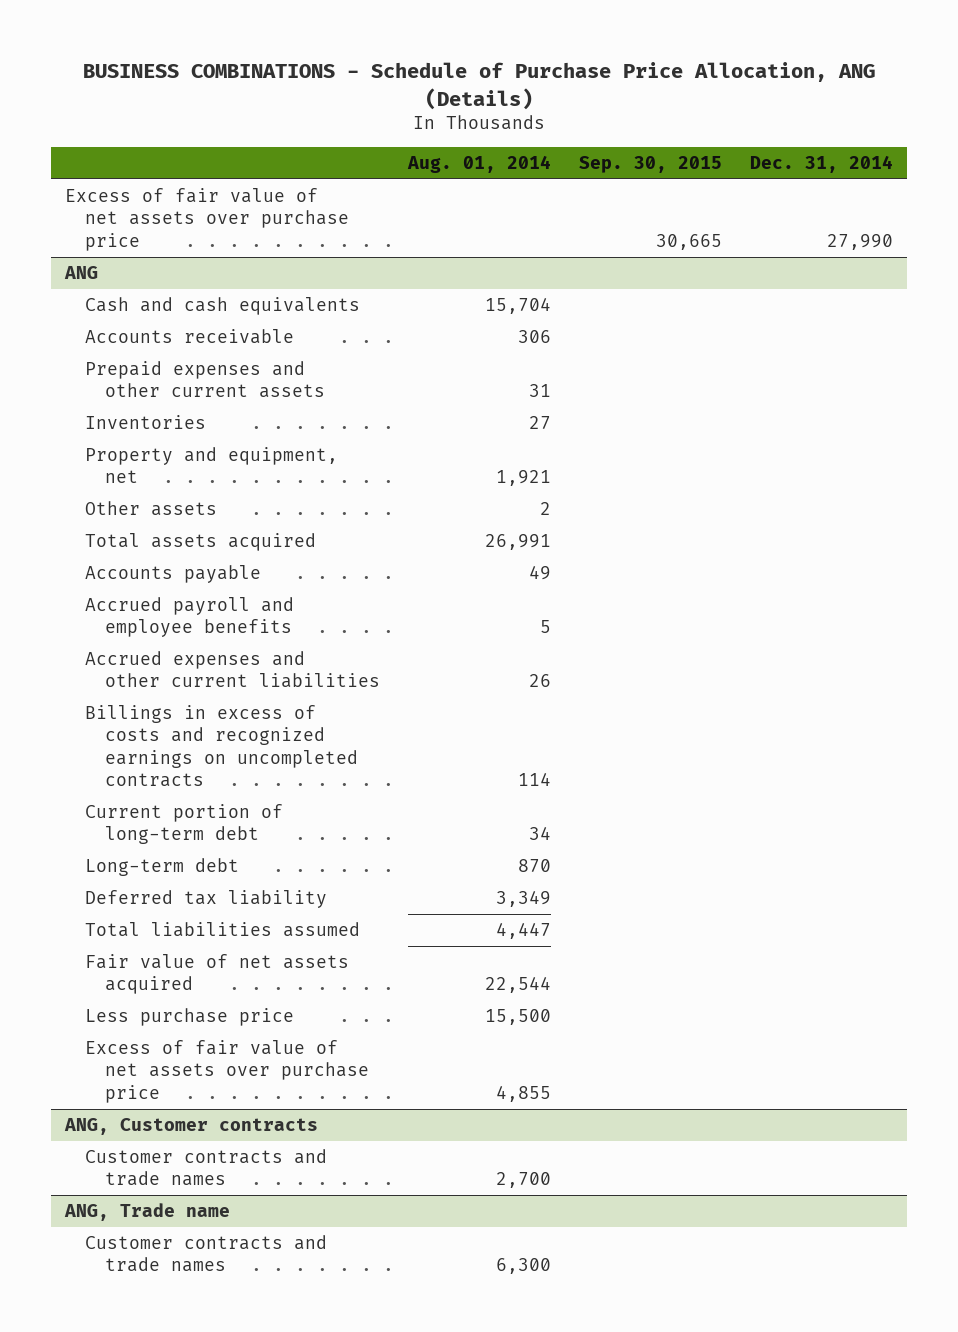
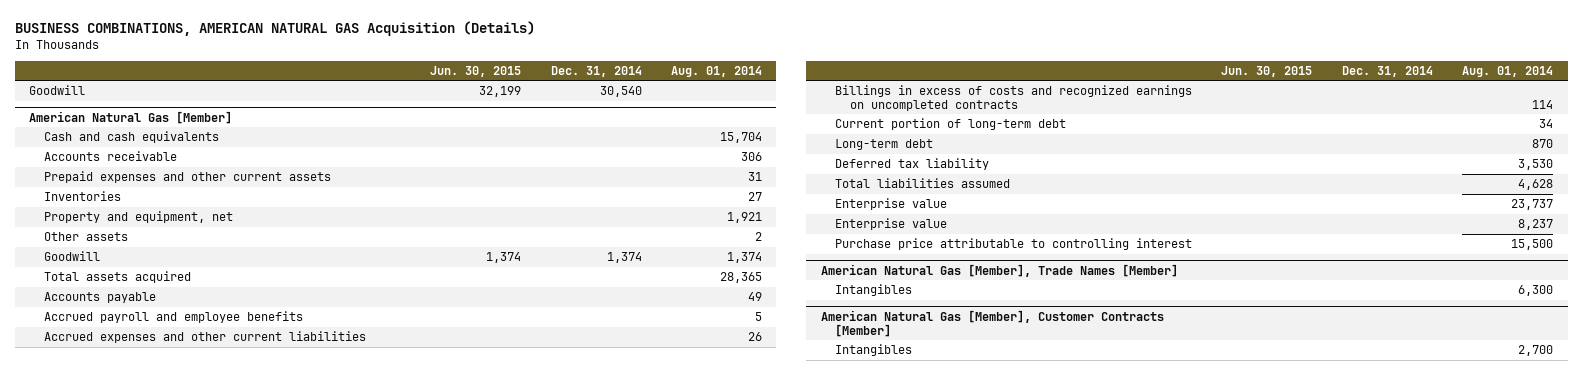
- BUSINESS COMBINATIONS - Schedule of Purchase Price Allocation, ANG (Details)
+ BUSINESS COMBINATIONS, AMERICAN NATURAL GAS Acquisition (Details)
- | Aug. 01, 2014 | Sep. 30, 2015 | Dec. 31, 2014
+ | Jun. 30, 2015 | Dec. 31, 2014 | Aug. 01, 2014
- Excess of fair value of net assets over purchase price | | 30,665 | 27,990
- ANG
+ Goodwill | 32,199 | 30,540 |
+ American Natural Gas [Member]
- Total assets acquired | 26,991 | |
+ Goodwill | 1,374 | 1,374 | 1,374
+ Total assets acquired | | | 28,365
- Deferred tax liability | 3,349 | |
- Total liabilities assumed | 4,447 | |
- Fair value of net assets acquired | 22,544 | |
- Less purchase price | 15,500 | |
- Excess of fair value of net assets over purchase price | 4,855 | |
- ANG, Customer contracts
- Customer contracts and trade names | 2,700 | |
- ANG, Trade name
- Customer contracts and trade names | 6,300 | |
+ Deferred tax liability | | | 3,530
+ Total liabilities assumed | | | 4,628
+ Enterprise value | | | 23,737
+ Enterprise value | | | 8,237
+ Purchase price attributable to controlling interest | | | 15,500
+ American Natural Gas [Member], Trade Names [Member]
+ Intangibles | | | 6,300
+ American Natural Gas [Member], Customer Contracts [Member]
+ Intangibles | | | 2,700

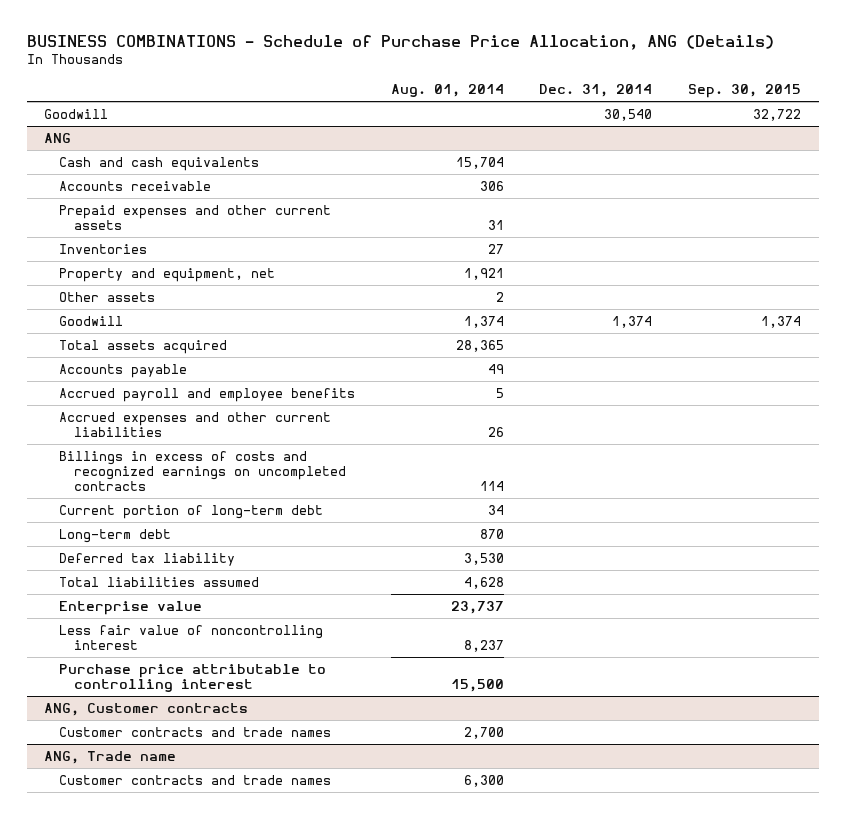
- BUSINESS COMBINATIONS, AMERICAN NATURAL GAS Acquisition (Details)
+ BUSINESS COMBINATIONS - Schedule of Purchase Price Allocation, ANG (Details)
- | Jun. 30, 2015 | Dec. 31, 2014 | Aug. 01, 2014
+ | Aug. 01, 2014 | Dec. 31, 2014 | Sep. 30, 2015
- American Natural Gas [Member]
+ ANG
- Enterprise value | | | 8,237
+ Less fair value of noncontrolling interest | 8,237 | |
- American Natural Gas [Member], Trade Names [Member]
- Intangibles | | | 6,300
- American Natural Gas [Member], Customer Contracts [Member]
- Intangibles | | | 2,700
+ ANG, Customer contracts
+ Customer contracts and trade names | 2,700 | |
+ ANG, Trade name
+ Customer contracts and trade names | 6,300 | |

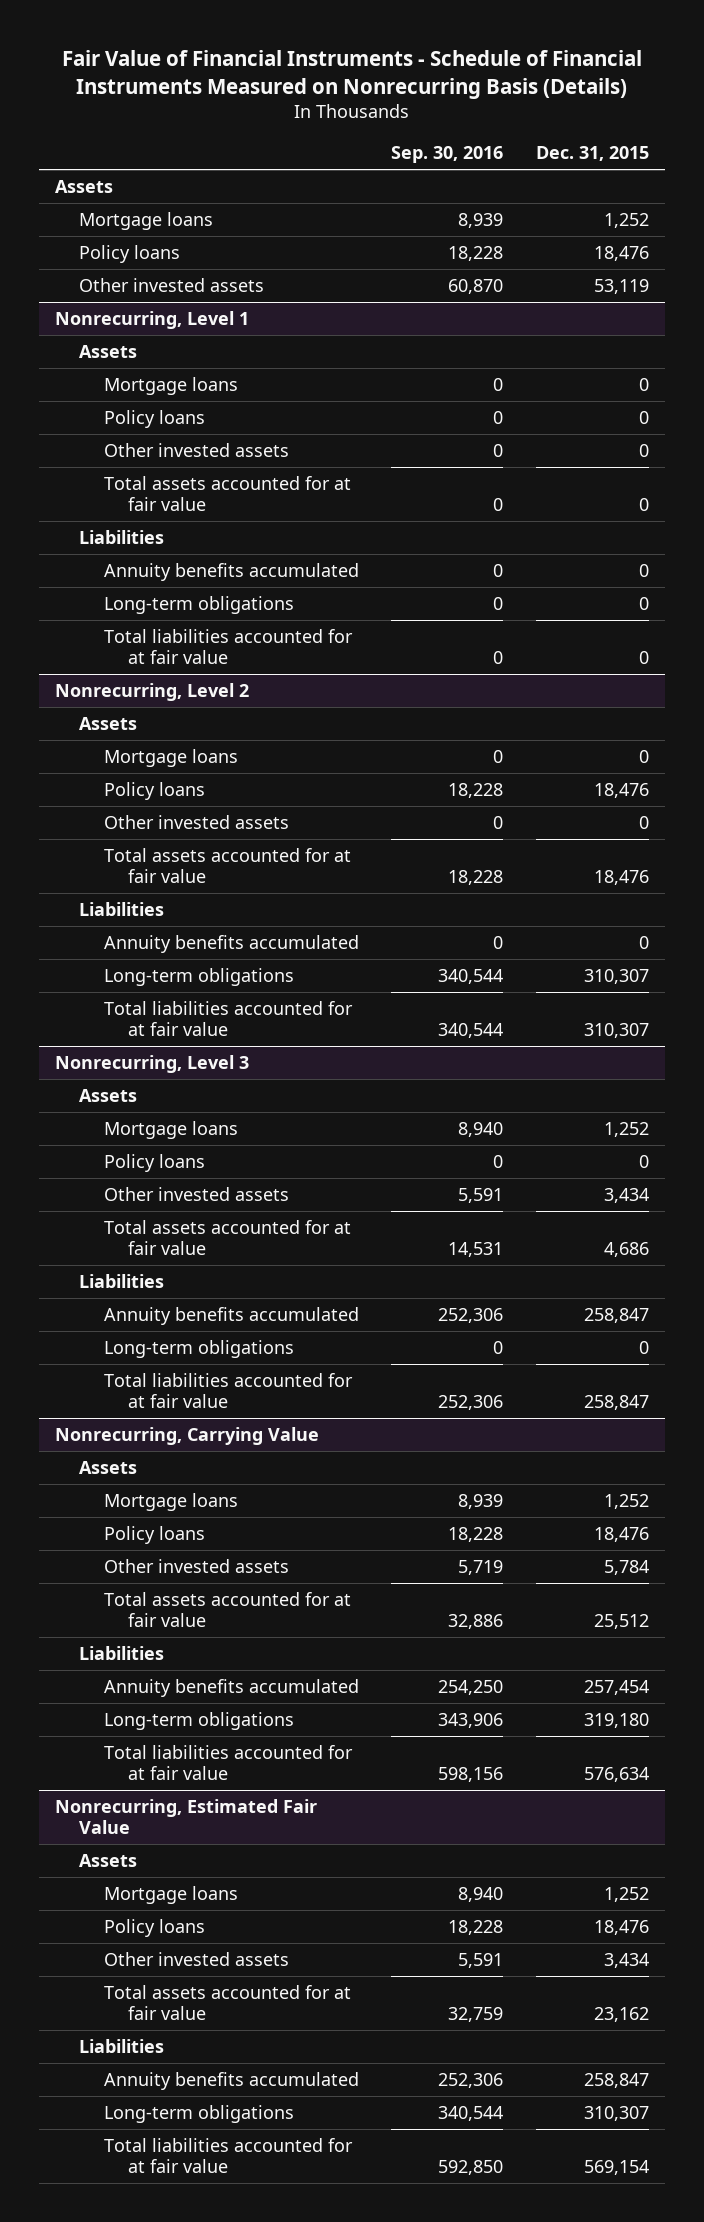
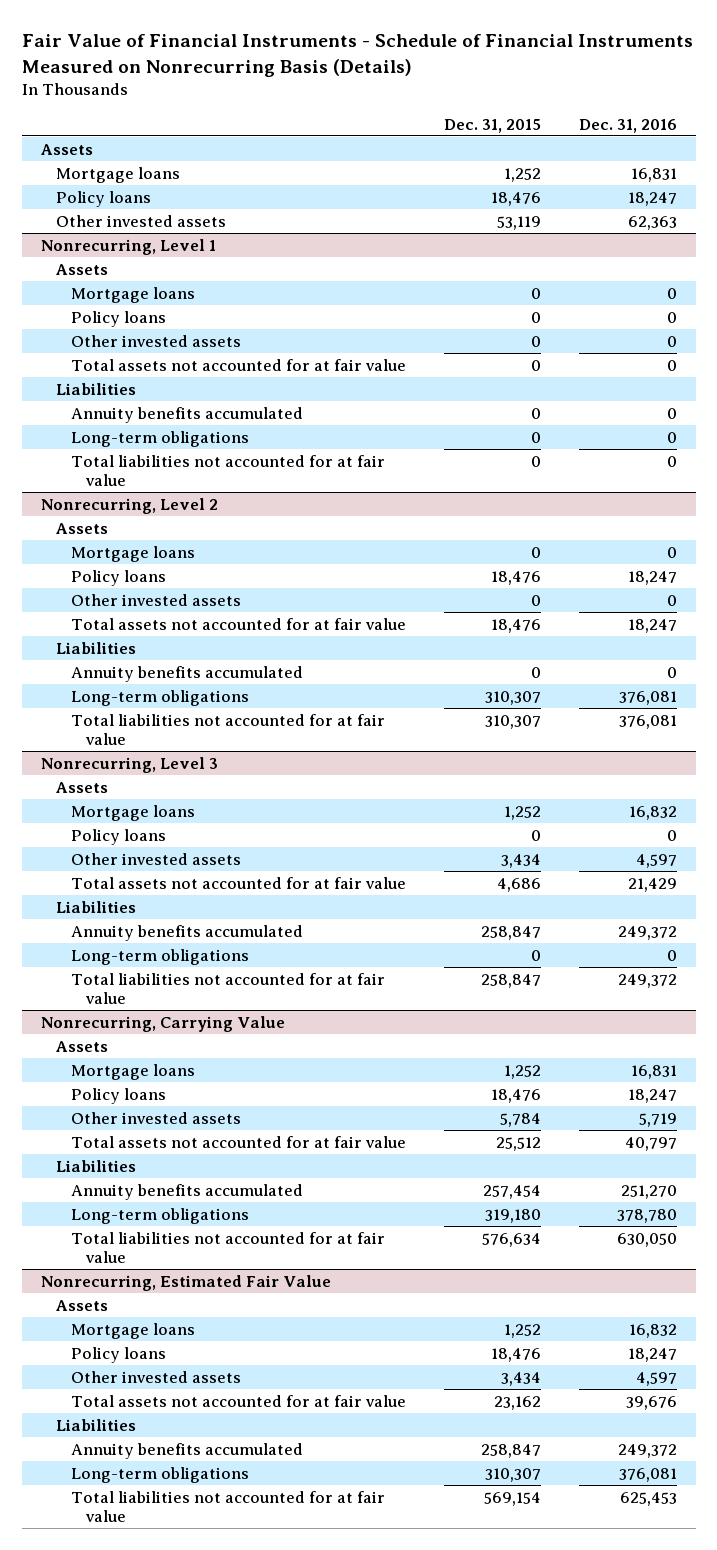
- | Sep. 30, 2016 | Dec. 31, 2015
+ | Dec. 31, 2015 | Dec. 31, 2016
@ Nonrecurring, Level 1
- Total assets accounted for at fair value | 0 | 0
+ Total assets not accounted for at fair value | 0 | 0
- Total liabilities accounted for at fair value | 0 | 0
+ Total liabilities not accounted for at fair value | 0 | 0
@ Nonrecurring, Level 2
- Total assets accounted for at fair value | 18,228 | 18,476
+ Total assets not accounted for at fair value | 18,476 | 18,247
- Total liabilities accounted for at fair value | 340,544 | 310,307
+ Total liabilities not accounted for at fair value | 310,307 | 376,081
@ Nonrecurring, Level 3
- Total assets accounted for at fair value | 14,531 | 4,686
+ Total assets not accounted for at fair value | 4,686 | 21,429
- Total liabilities accounted for at fair value | 252,306 | 258,847
+ Total liabilities not accounted for at fair value | 258,847 | 249,372
@ Nonrecurring, Carrying Value
- Total assets accounted for at fair value | 32,886 | 25,512
+ Total assets not accounted for at fair value | 25,512 | 40,797
- Total liabilities accounted for at fair value | 598,156 | 576,634
+ Total liabilities not accounted for at fair value | 576,634 | 630,050
@ Nonrecurring, Estimated Fair Value
- Total assets accounted for at fair value | 32,759 | 23,162
+ Total assets not accounted for at fair value | 23,162 | 39,676
- Total liabilities accounted for at fair value | 592,850 | 569,154
+ Total liabilities not accounted for at fair value | 569,154 | 625,453

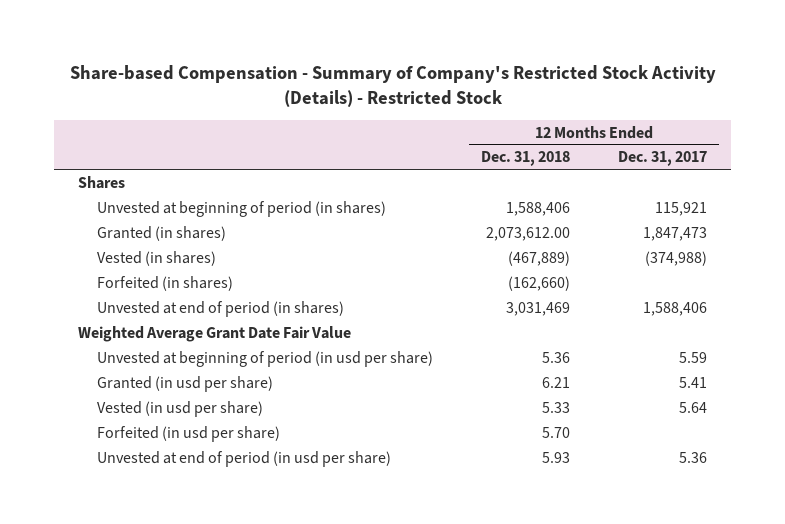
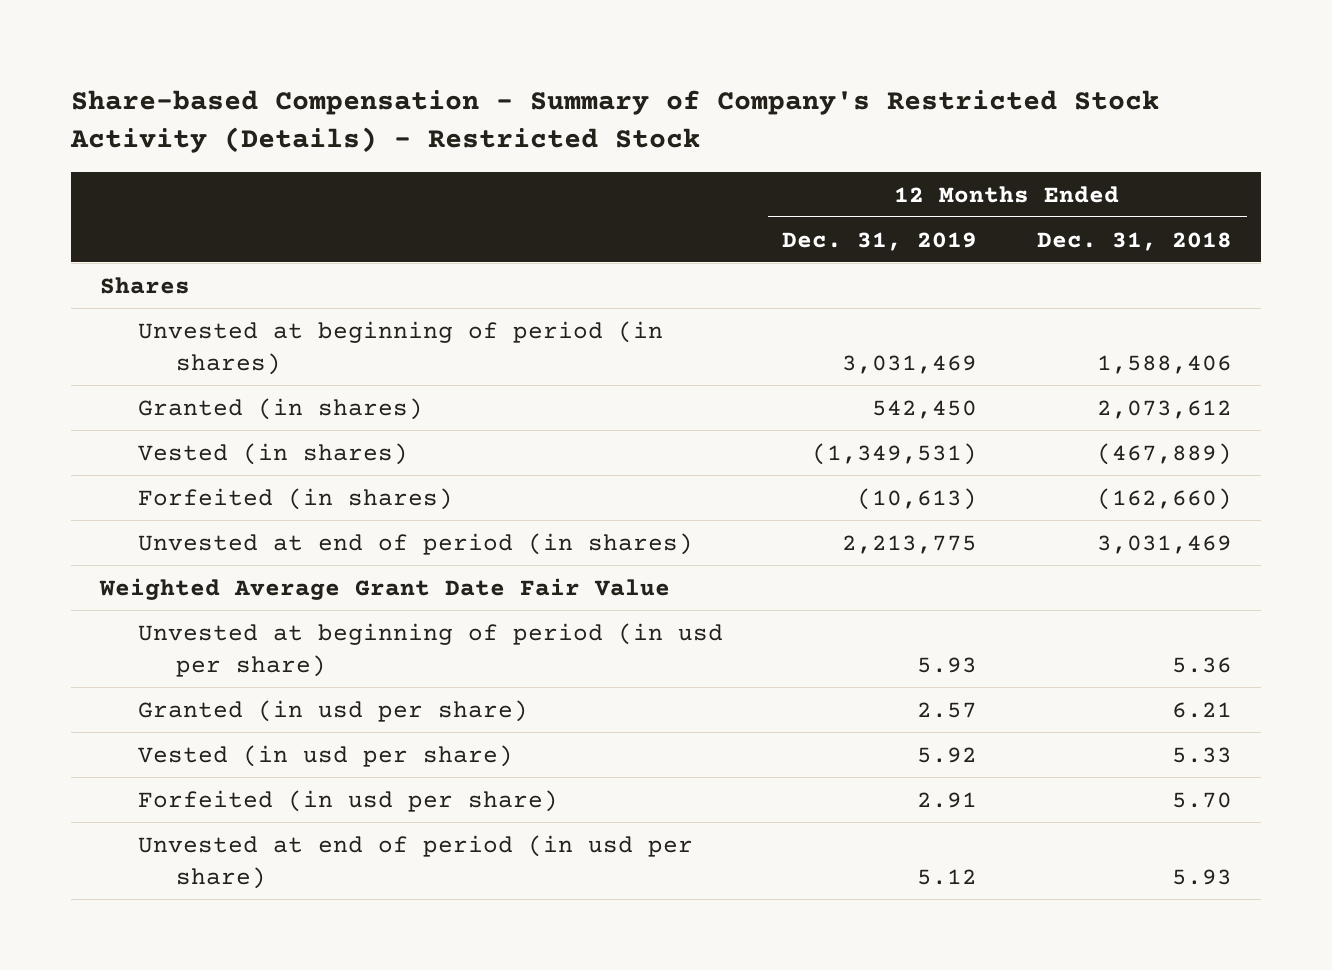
- | 12 Months Ended Dec. 31, 2018 | 12 Months Ended Dec. 31, 2017
+ | 12 Months Ended Dec. 31, 2019 | 12 Months Ended Dec. 31, 2018
- Granted (in shares) | 2,073,612.00 | 1,847,473
+ Granted (in shares) | 542,450 | 2,073,612

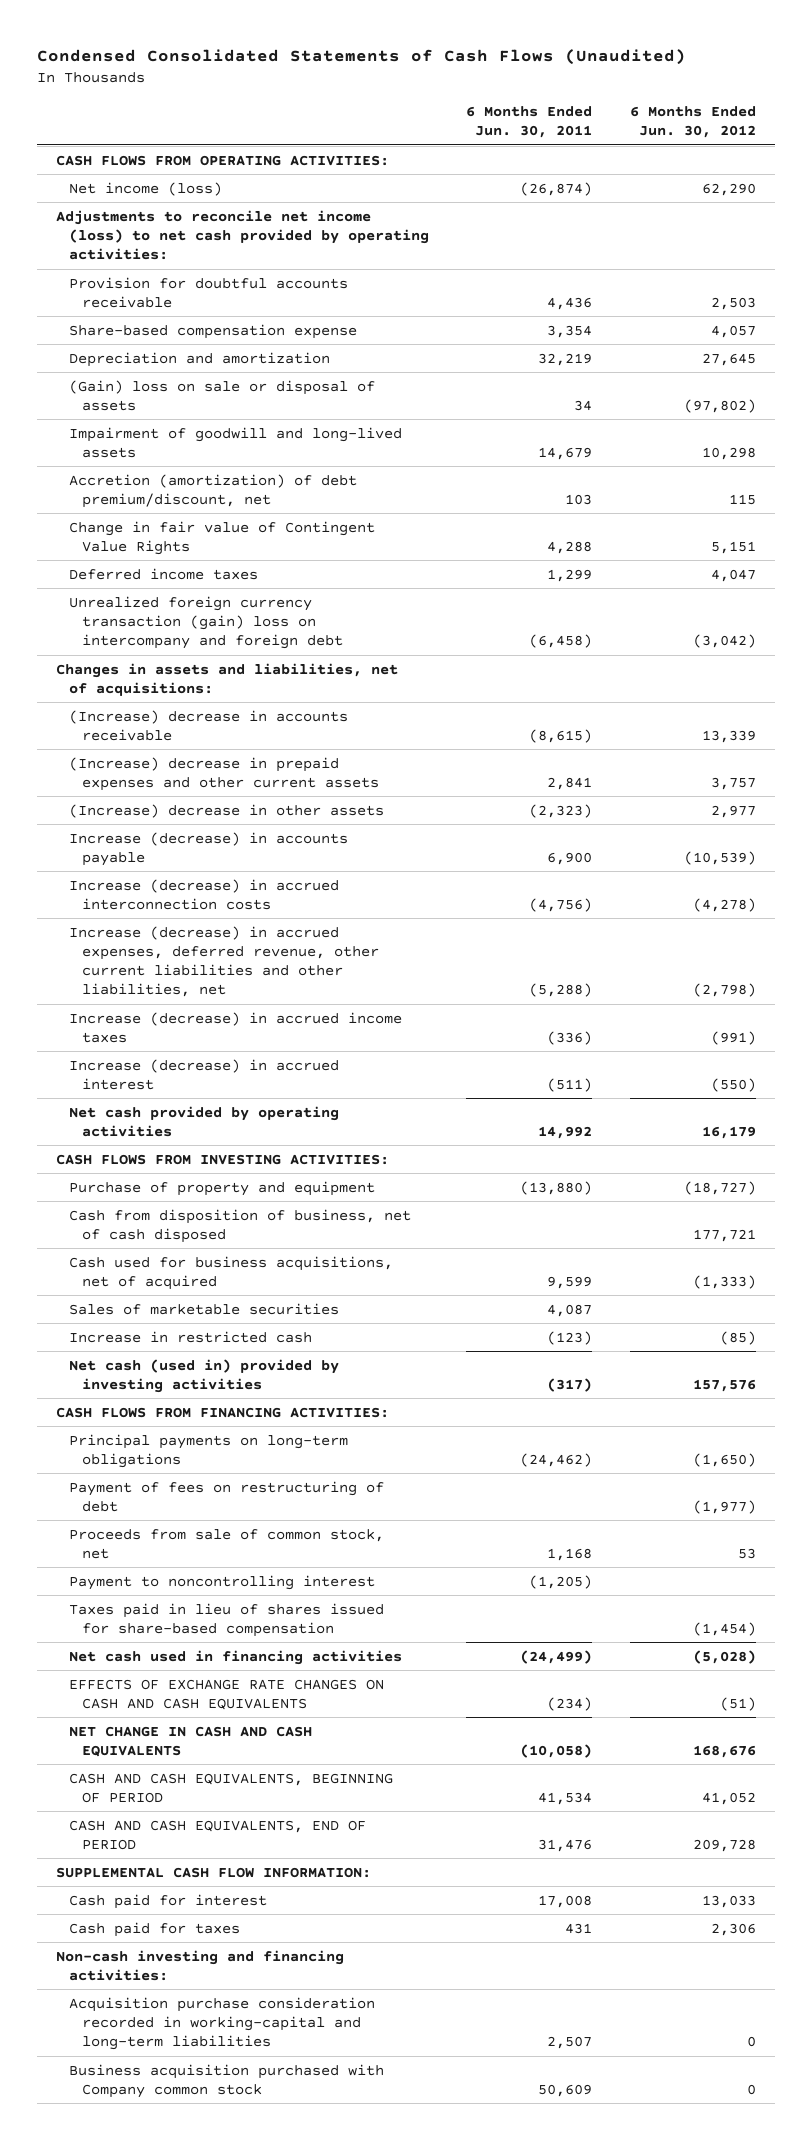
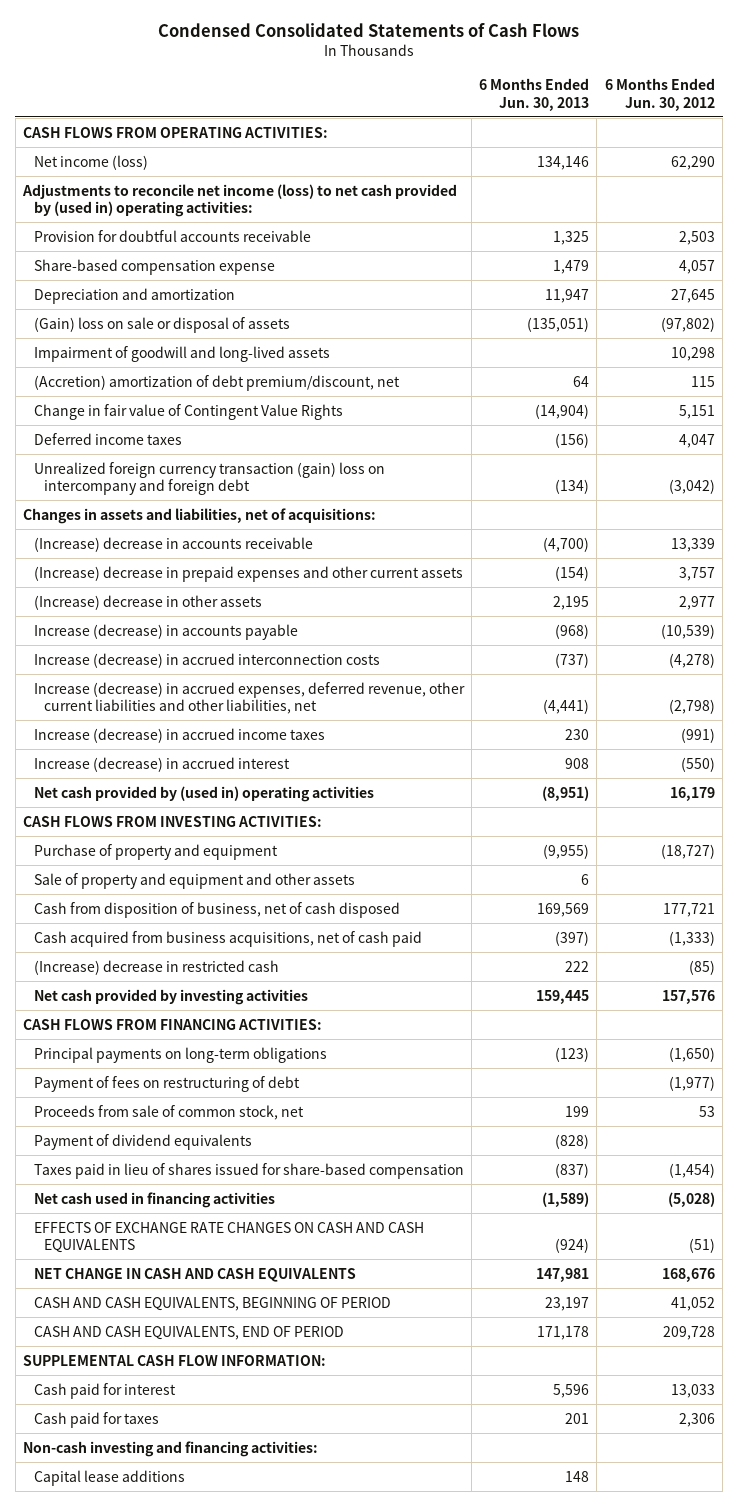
- Condensed Consolidated Statements of Cash Flows (Unaudited)
+ Condensed Consolidated Statements of Cash Flows
- | 6 Months Ended Jun. 30, 2011 | 6 Months Ended Jun. 30, 2012
+ | 6 Months Ended Jun. 30, 2013 | 6 Months Ended Jun. 30, 2012
- Adjustments to reconcile net income (loss) to net cash provided by operating activities:
+ Adjustments to reconcile net income (loss) to net cash provided by (used in) operating activities:
- Accretion (amortization) of debt premium/discount, net | 103 | 115
+ (Accretion) amortization of debt premium/discount, net | 64 | 115
- Net cash provided by operating activities | 14,992 | 16,179
+ Net cash provided by (used in) operating activities | (8,951) | 16,179
+ Sale of property and equipment and other assets | 6 |
- Cash used for business acquisitions, net of acquired | 9,599 | (1,333)
- Sales of marketable securities | 4,087 |
- Increase in restricted cash | (123) | (85)
- Net cash (used in) provided by investing activities | (317) | 157,576
+ Cash acquired from business acquisitions, net of cash paid | (397) | (1,333)
+ (Increase) decrease in restricted cash | 222 | (85)
+ Net cash provided by investing activities | 159,445 | 157,576
- Payment to noncontrolling interest | (1,205) |
+ Payment of dividend equivalents | (828) |
- Acquisition purchase consideration recorded in working-capital and long-term liabilities | 2,507 | 0
- Business acquisition purchased with Company common stock | 50,609 | 0
+ Capital lease additions | 148 |

